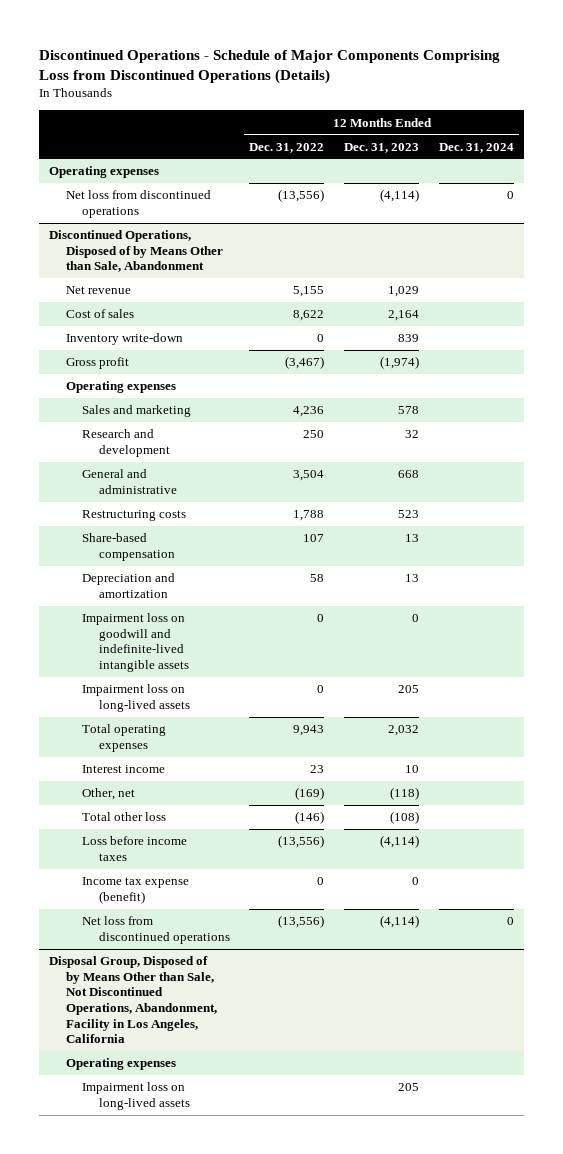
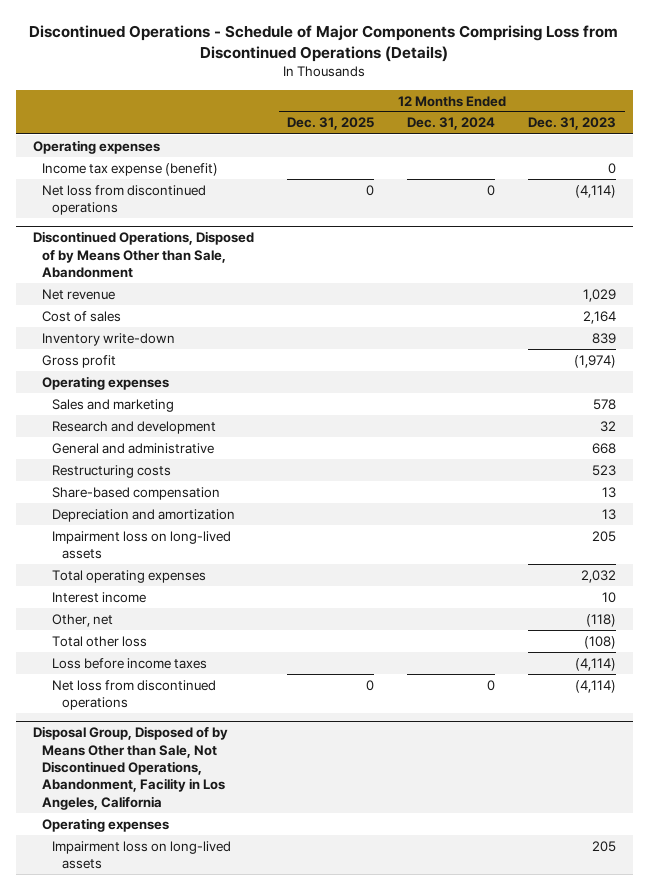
- | 12 Months Ended Dec. 31, 2022 | 12 Months Ended Dec. 31, 2023 | 12 Months Ended Dec. 31, 2024
+ | 12 Months Ended Dec. 31, 2025 | 12 Months Ended Dec. 31, 2024 | 12 Months Ended Dec. 31, 2023
+ Income tax expense (benefit) | | | 0
@ Discontinued Operations, Disposed of by Means Other than Sale, Abandonment
- Impairment loss on goodwill and indefinite-lived intangible assets | 0 | 0 |
- Income tax expense (benefit) | 0 | 0 |

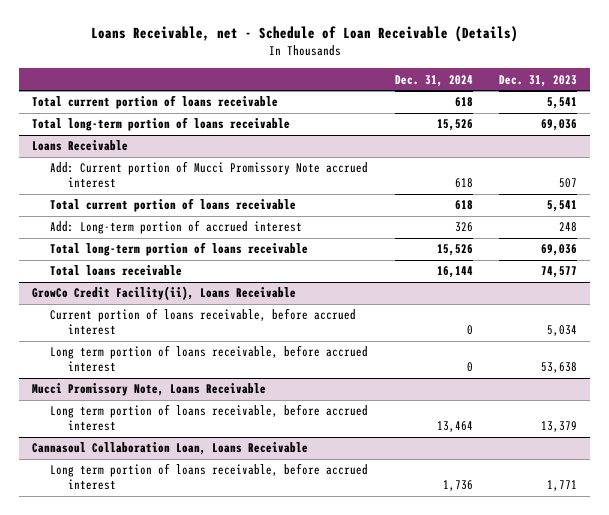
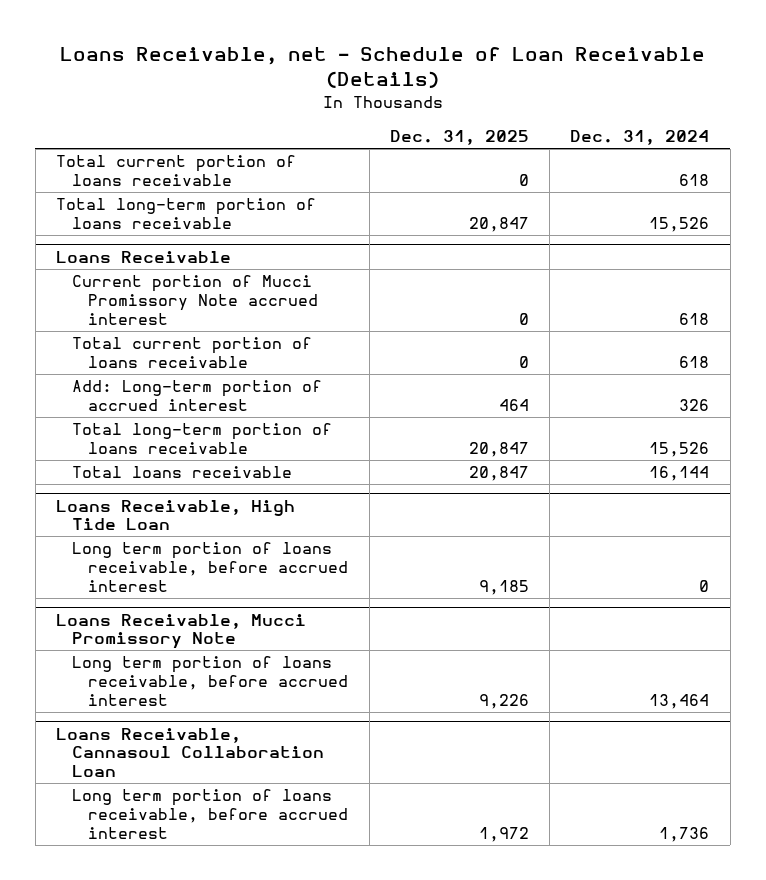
- | Dec. 31, 2024 | Dec. 31, 2023
+ | Dec. 31, 2025 | Dec. 31, 2024
@ Loans Receivable
- Add: Current portion of Mucci Promissory Note accrued interest | 618 | 507
+ Current portion of Mucci Promissory Note accrued interest | 0 | 618
- GrowCo Credit Facility(ii), Loans Receivable
- Current portion of loans receivable, before accrued interest | 0 | 5,034
+ Loans Receivable, High Tide Loan
- Mucci Promissory Note, Loans Receivable
+ Loans Receivable, Mucci Promissory Note
- Cannasoul Collaboration Loan, Loans Receivable
+ Loans Receivable, Cannasoul Collaboration Loan

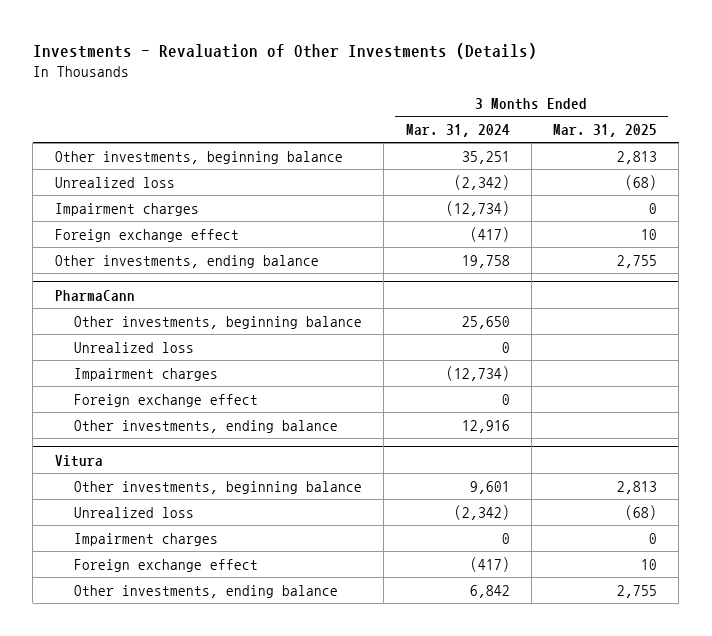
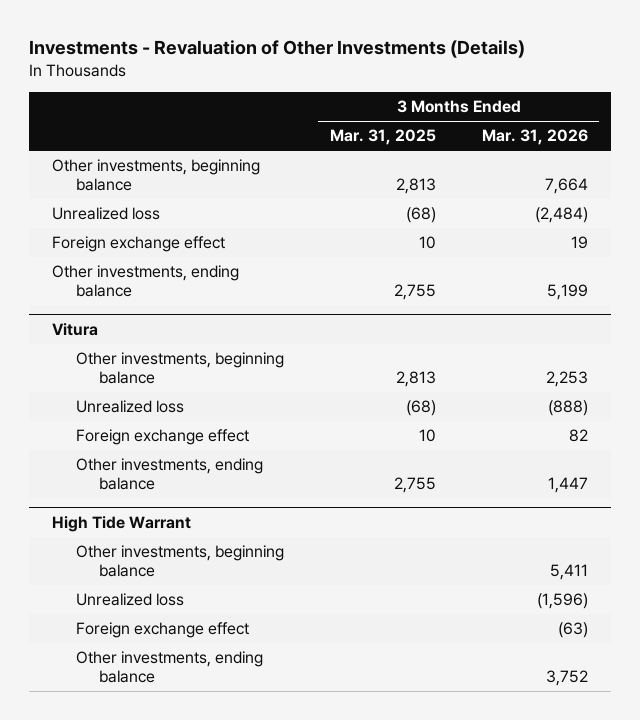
- | 3 Months Ended Mar. 31, 2024 | 3 Months Ended Mar. 31, 2025
+ | 3 Months Ended Mar. 31, 2025 | 3 Months Ended Mar. 31, 2026
- Impairment charges | (12,734) | 0
- PharmaCann
- Other investments, beginning balance | 25,650 |
- Unrealized loss | 0 |
- Impairment charges | (12,734) |
- Foreign exchange effect | 0 |
- Other investments, ending balance | 12,916 |
@ Vitura
- Impairment charges | 0 | 0
+ High Tide Warrant
+ Other investments, beginning balance | | 5,411
+ Unrealized loss | | (1,596)
+ Foreign exchange effect | | (63)
+ Other investments, ending balance | | 3,752

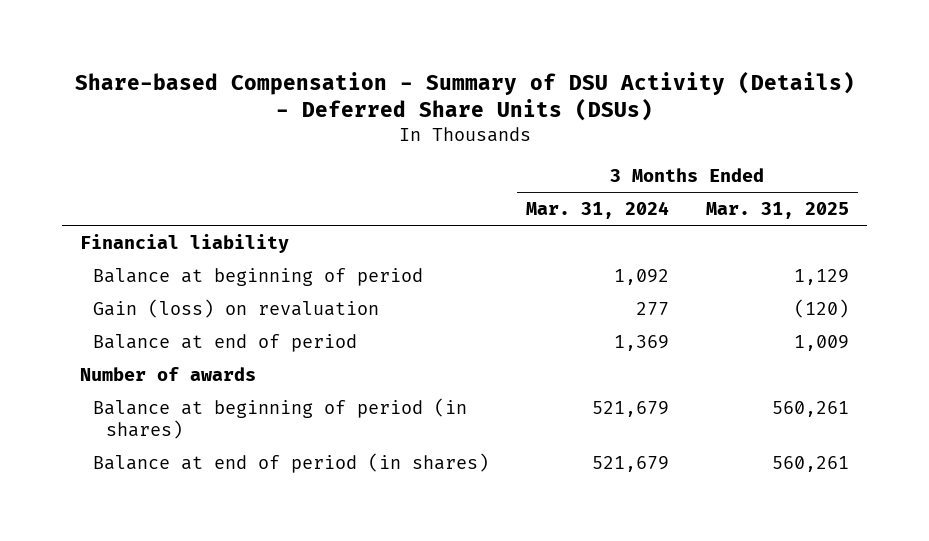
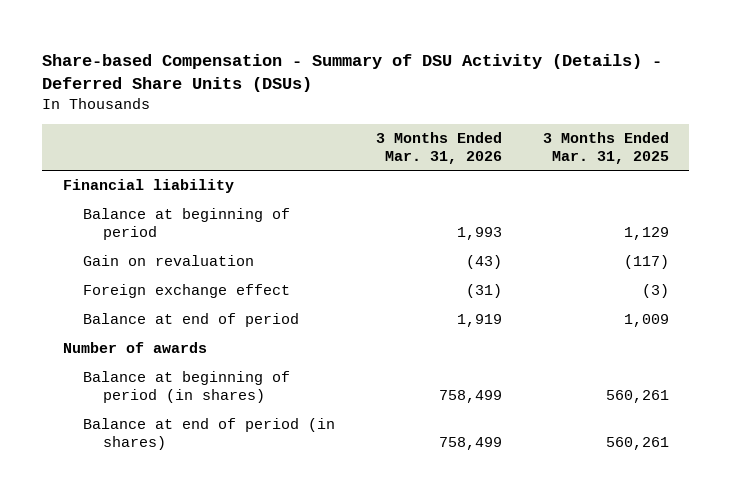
- | 3 Months Ended Mar. 31, 2024 | 3 Months Ended Mar. 31, 2025
+ | 3 Months Ended Mar. 31, 2026 | 3 Months Ended Mar. 31, 2025
- Gain (loss) on revaluation | 277 | (120)
+ Gain on revaluation | (43) | (117)
+ Foreign exchange effect | (31) | (3)

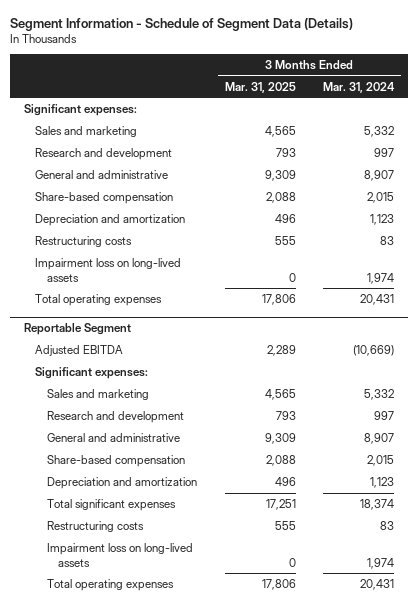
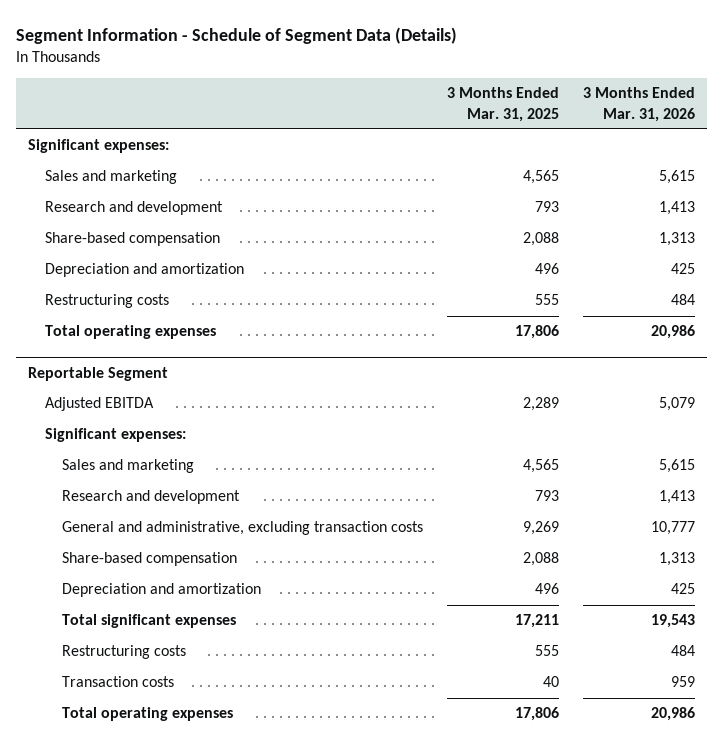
- | 3 Months Ended Mar. 31, 2025 | 3 Months Ended Mar. 31, 2024
+ | 3 Months Ended Mar. 31, 2025 | 3 Months Ended Mar. 31, 2026
- General and administrative | 9,309 | 8,907
- Impairment loss on long-lived assets | 0 | 1,974
@ Reportable Segment
- General and administrative | 9,309 | 8,907
+ General and administrative, excluding transaction costs | 9,269 | 10,777
- Total significant expenses | 17,251 | 18,374
+ Total significant expenses | 17,211 | 19,543
- Impairment loss on long-lived assets | 0 | 1,974
+ Transaction costs | 40 | 959

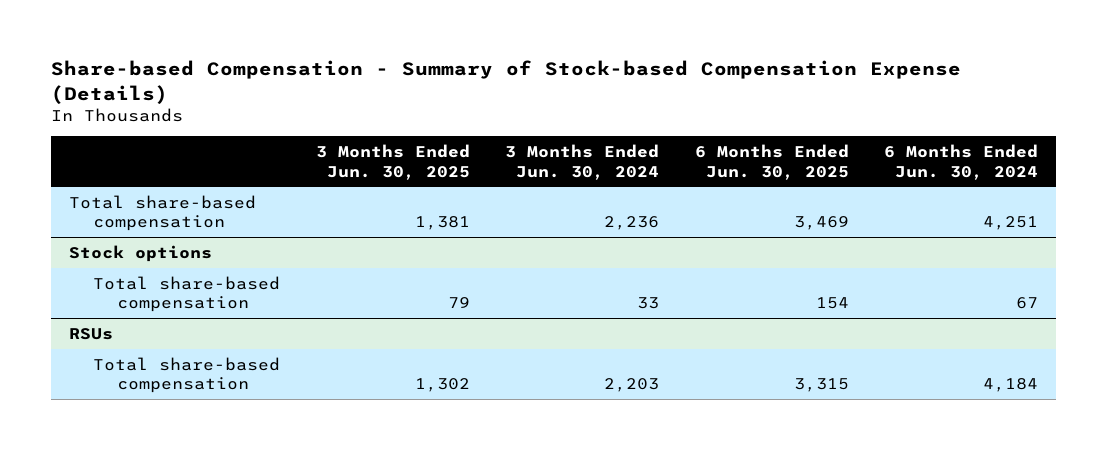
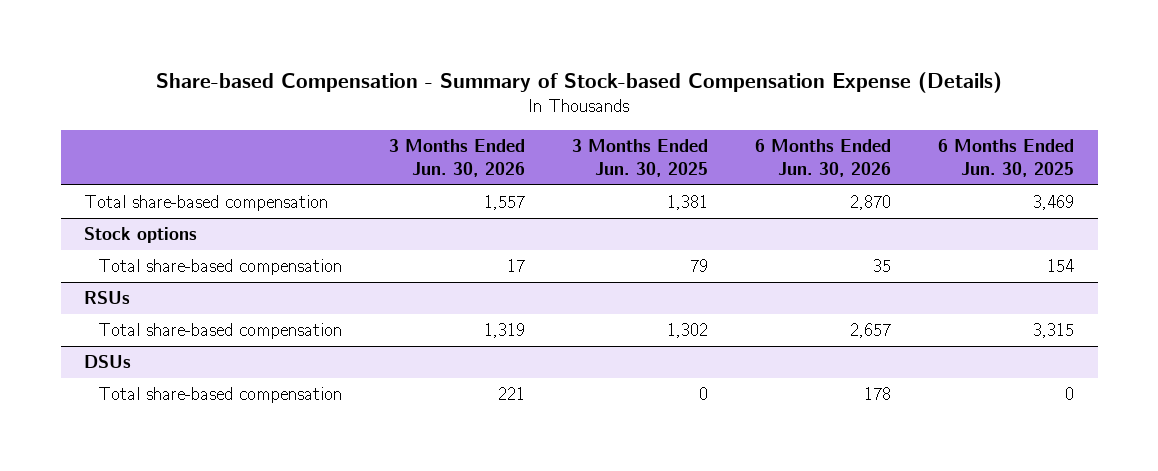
- | 3 Months Ended Jun. 30, 2025 | 3 Months Ended Jun. 30, 2024 | 6 Months Ended Jun. 30, 2025 | 6 Months Ended Jun. 30, 2024
+ | 3 Months Ended Jun. 30, 2026 | 3 Months Ended Jun. 30, 2025 | 6 Months Ended Jun. 30, 2026 | 6 Months Ended Jun. 30, 2025
+ DSUs
+ Total share-based compensation | 221 | 0 | 178 | 0

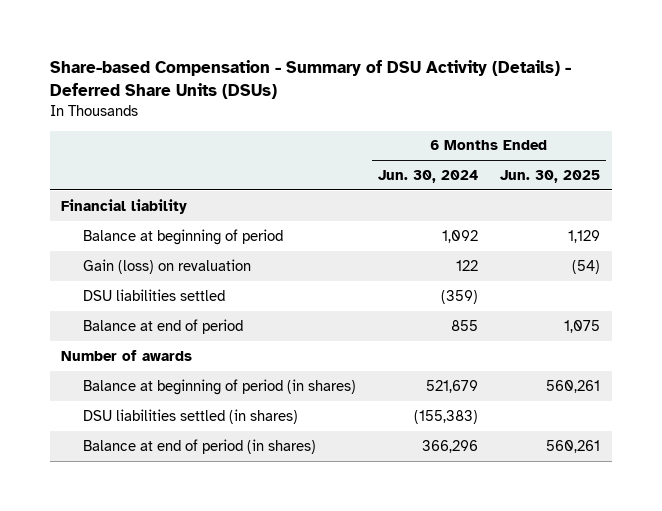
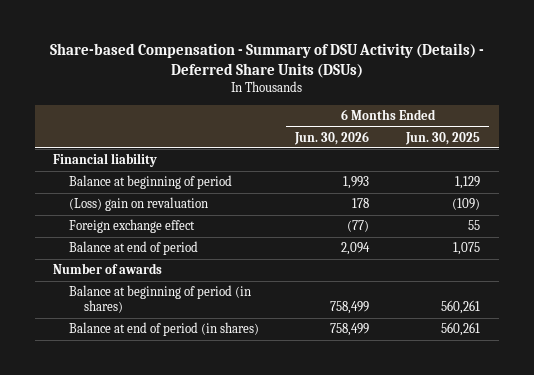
- | 6 Months Ended Jun. 30, 2024 | 6 Months Ended Jun. 30, 2025
+ | 6 Months Ended Jun. 30, 2026 | 6 Months Ended Jun. 30, 2025
- Gain (loss) on revaluation | 122 | (54)
- DSU liabilities settled | (359) |
+ (Loss) gain on revaluation | 178 | (109)
+ Foreign exchange effect | (77) | 55
- DSU liabilities settled (in shares) | (155,383) |

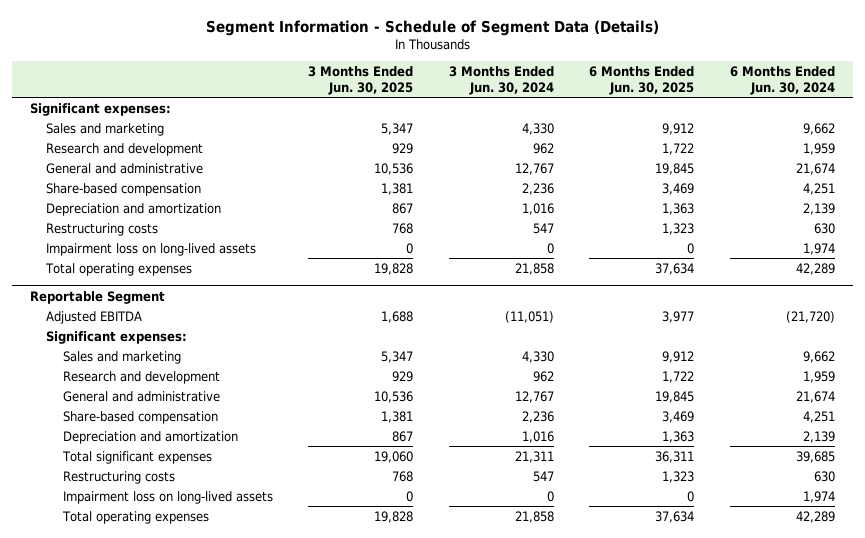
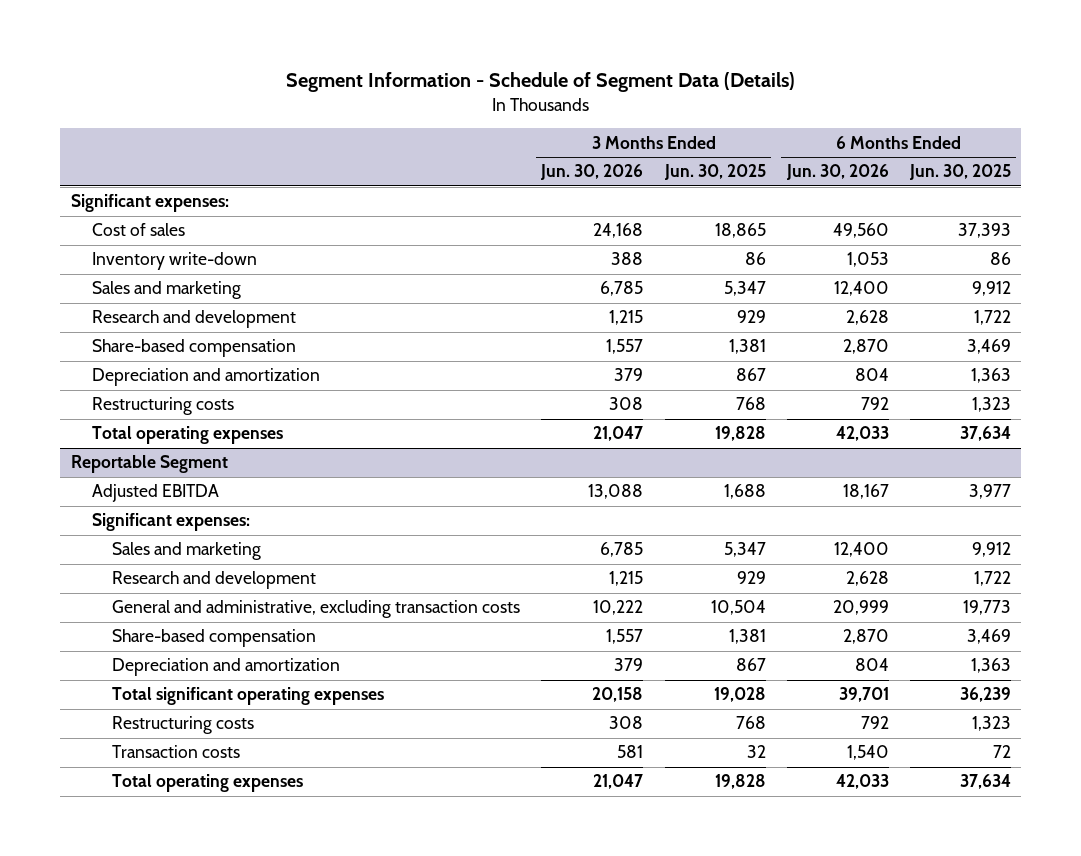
- | 3 Months Ended Jun. 30, 2025 | 3 Months Ended Jun. 30, 2024 | 6 Months Ended Jun. 30, 2025 | 6 Months Ended Jun. 30, 2024
+ | 3 Months Ended Jun. 30, 2026 | 3 Months Ended Jun. 30, 2025 | 6 Months Ended Jun. 30, 2026 | 6 Months Ended Jun. 30, 2025
+ Cost of sales | 24,168 | 18,865 | 49,560 | 37,393
+ Inventory write-down | 388 | 86 | 1,053 | 86
- General and administrative | 10,536 | 12,767 | 19,845 | 21,674
- Impairment loss on long-lived assets | 0 | 0 | 0 | 1,974
@ Reportable Segment
- General and administrative | 10,536 | 12,767 | 19,845 | 21,674
+ General and administrative, excluding transaction costs | 10,222 | 10,504 | 20,999 | 19,773
- Total significant expenses | 19,060 | 21,311 | 36,311 | 39,685
+ Total significant operating expenses | 20,158 | 19,028 | 39,701 | 36,239
- Impairment loss on long-lived assets | 0 | 0 | 0 | 1,974
+ Transaction costs | 581 | 32 | 1,540 | 72

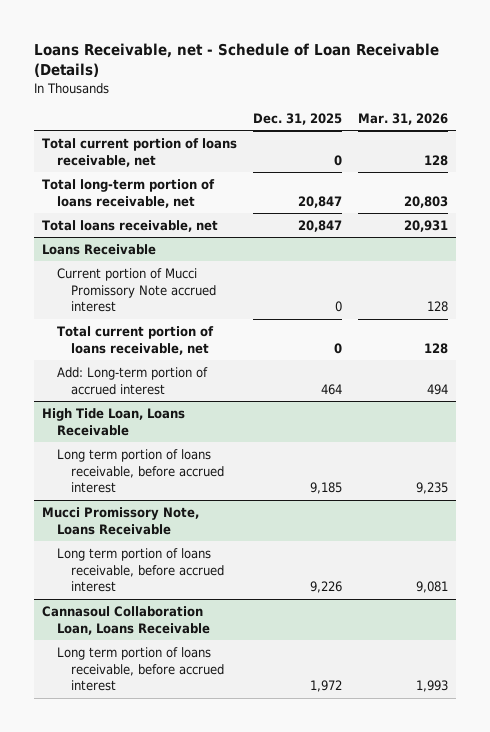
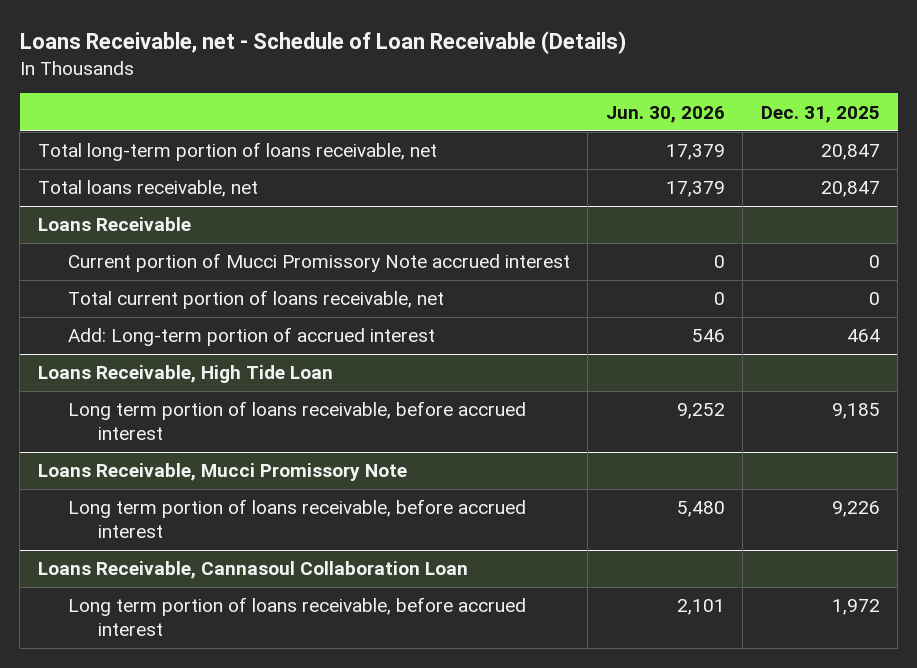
- | Dec. 31, 2025 | Mar. 31, 2026
+ | Jun. 30, 2026 | Dec. 31, 2025
- Total current portion of loans receivable, net | 0 | 128
- High Tide Loan, Loans Receivable
+ Loans Receivable, High Tide Loan
- Mucci Promissory Note, Loans Receivable
+ Loans Receivable, Mucci Promissory Note
- Cannasoul Collaboration Loan, Loans Receivable
+ Loans Receivable, Cannasoul Collaboration Loan

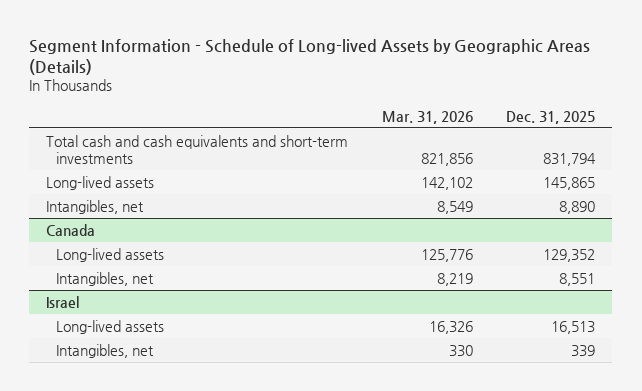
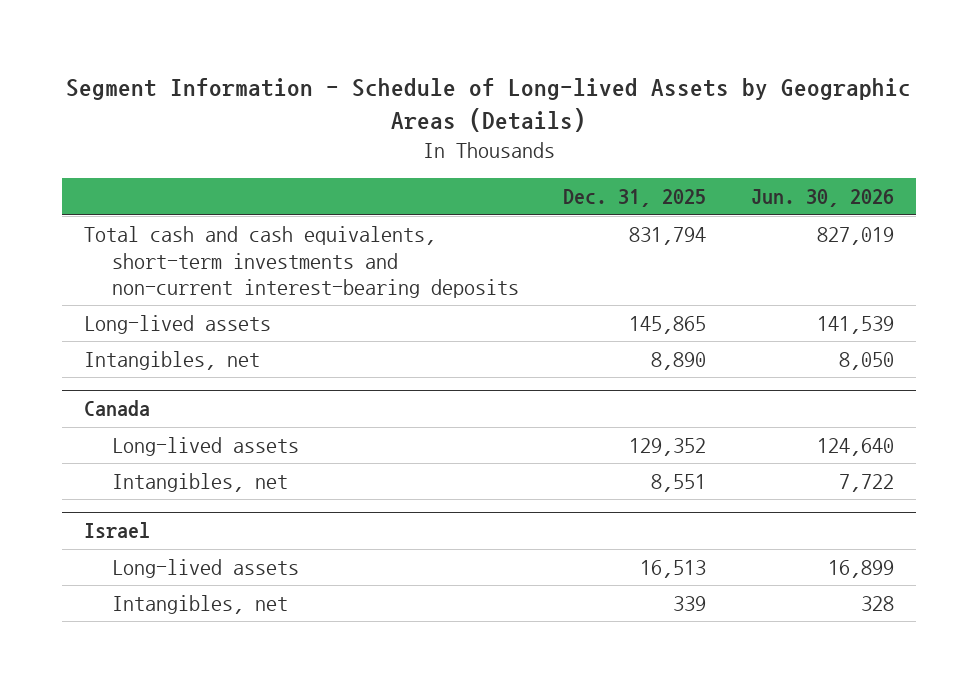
- | Mar. 31, 2026 | Dec. 31, 2025
+ | Dec. 31, 2025 | Jun. 30, 2026
- Total cash and cash equivalents and short-term investments | 821,856 | 831,794
+ Total cash and cash equivalents, short-term investments and non-current interest-bearing deposits | 831,794 | 827,019

